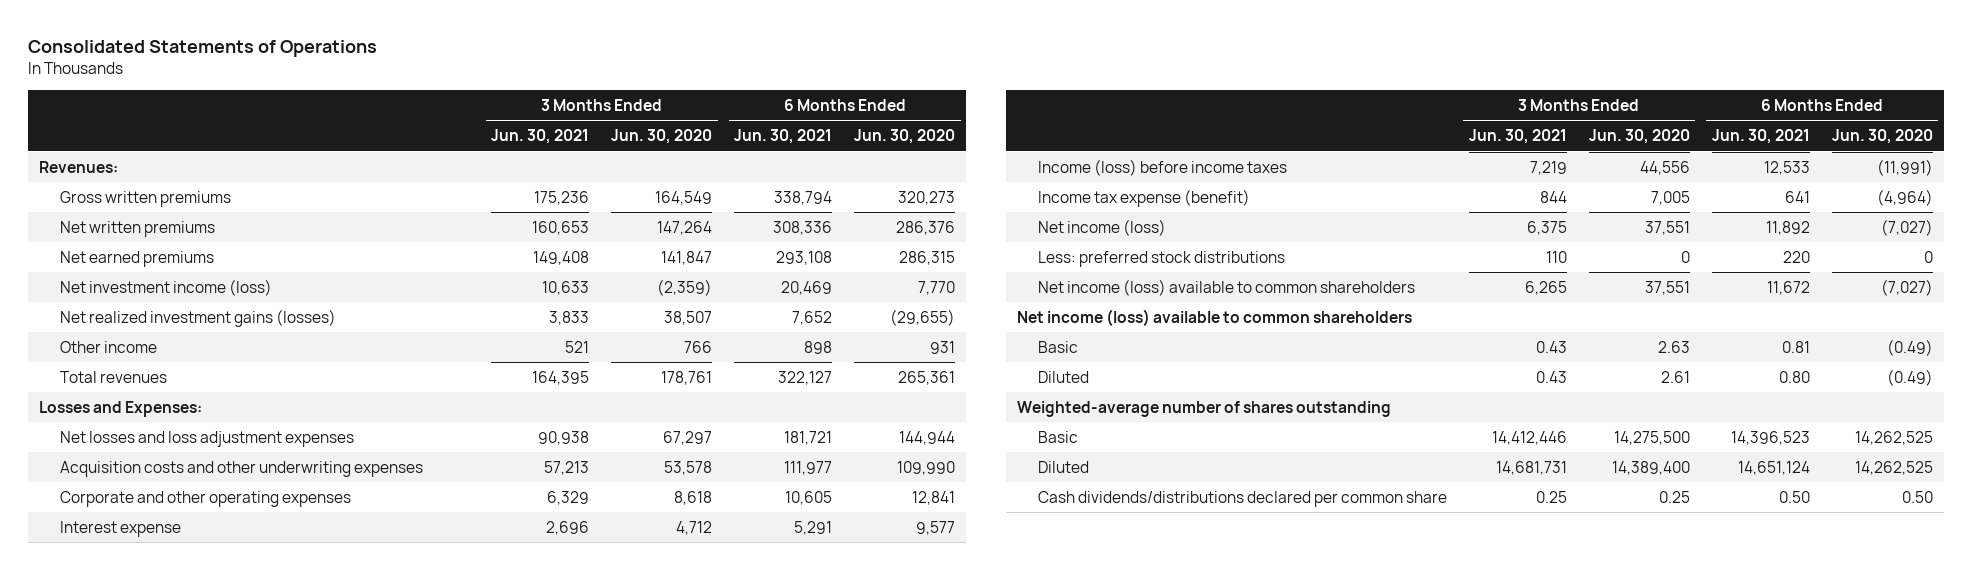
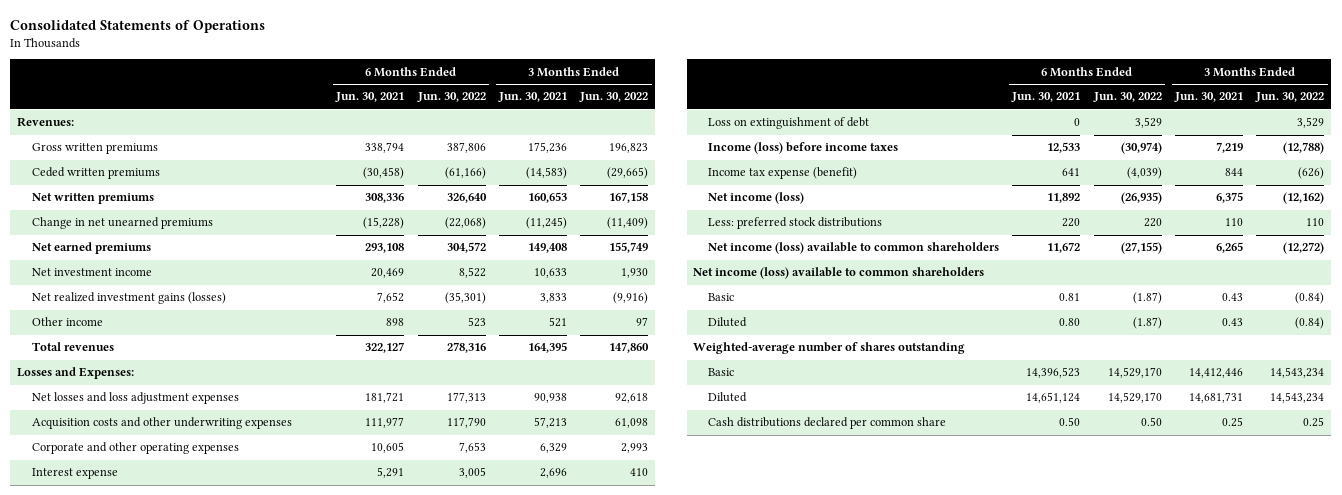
- | 3 Months Ended Jun. 30, 2021 | 3 Months Ended Jun. 30, 2020 | 6 Months Ended Jun. 30, 2021 | 6 Months Ended Jun. 30, 2020
+ | 6 Months Ended Jun. 30, 2021 | 6 Months Ended Jun. 30, 2022 | 3 Months Ended Jun. 30, 2021 | 3 Months Ended Jun. 30, 2022
+ Ceded written premiums | (30,458) | (61,166) | (14,583) | (29,665)
+ Change in net unearned premiums | (15,228) | (22,068) | (11,245) | (11,409)
- Net investment income (loss) | 10,633 | (2,359) | 20,469 | 7,770
+ Net investment income | 20,469 | 8,522 | 10,633 | 1,930
+ Loss on extinguishment of debt | 0 | 3,529 | | 3,529
- Cash dividends/distributions declared per common share | 0.25 | 0.25 | 0.50 | 0.50
+ Cash distributions declared per common share | 0.50 | 0.50 | 0.25 | 0.25

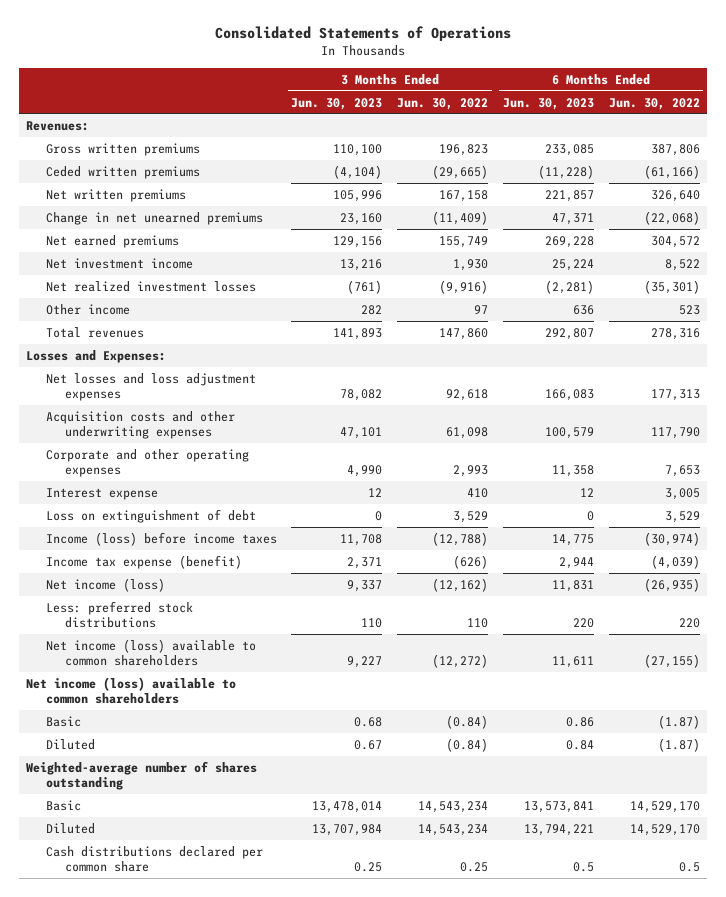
- | 6 Months Ended Jun. 30, 2021 | 6 Months Ended Jun. 30, 2022 | 3 Months Ended Jun. 30, 2021 | 3 Months Ended Jun. 30, 2022
+ | 3 Months Ended Jun. 30, 2023 | 3 Months Ended Jun. 30, 2022 | 6 Months Ended Jun. 30, 2023 | 6 Months Ended Jun. 30, 2022
- Net realized investment gains (losses) | 7,652 | (35,301) | 3,833 | (9,916)
+ Net realized investment losses | (761) | (9,916) | (2,281) | (35,301)
- Cash distributions declared per common share | 0.50 | 0.50 | 0.25 | 0.25
+ Cash distributions declared per common share | 0.25 | 0.25 | 0.5 | 0.5

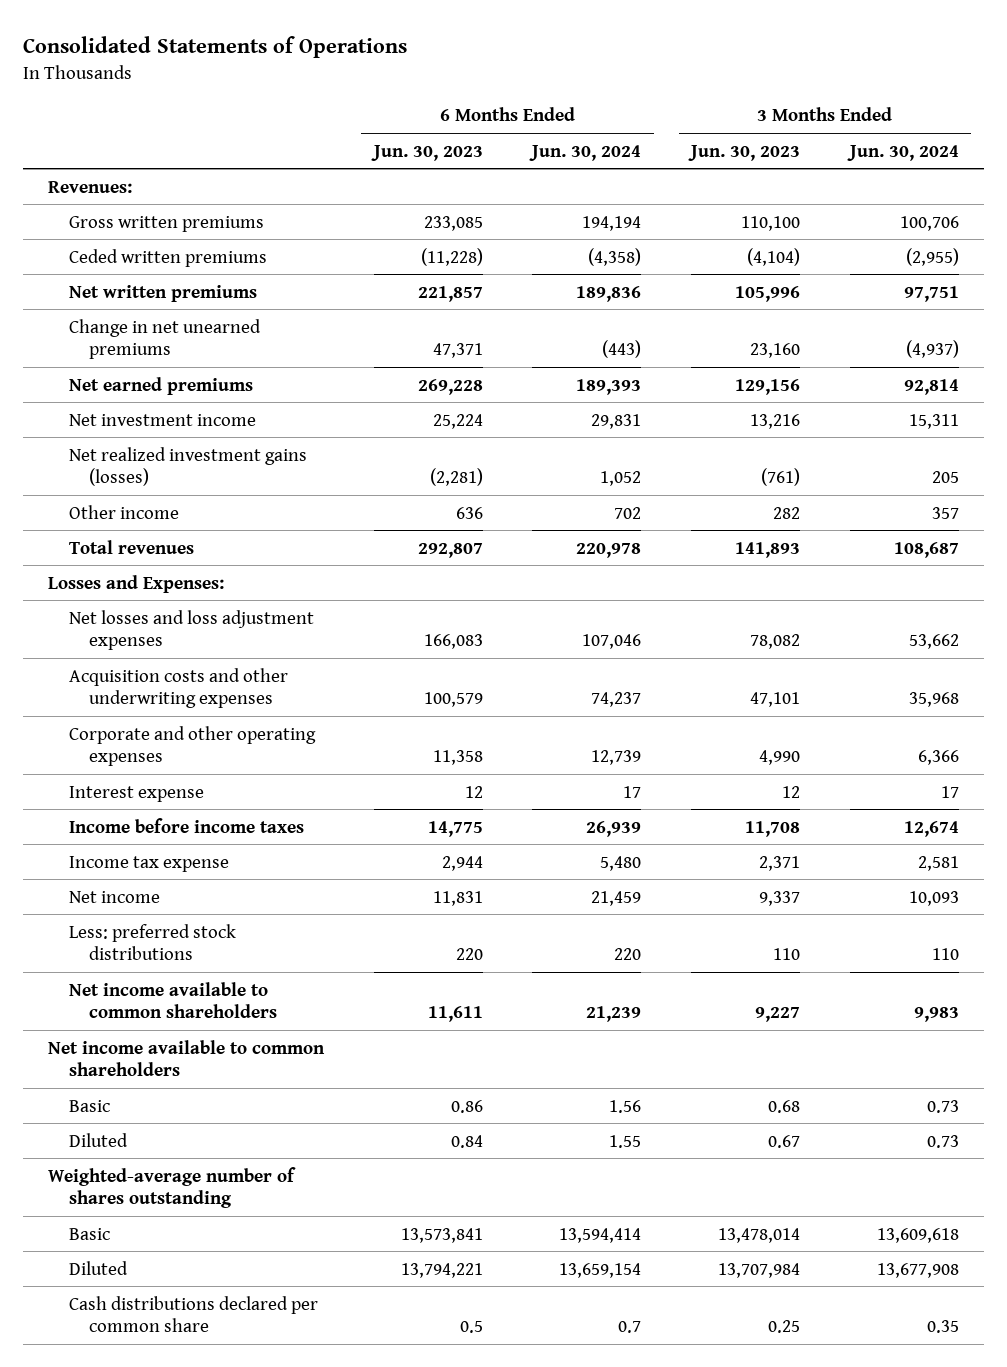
- | 3 Months Ended Jun. 30, 2023 | 3 Months Ended Jun. 30, 2022 | 6 Months Ended Jun. 30, 2023 | 6 Months Ended Jun. 30, 2022
+ | 6 Months Ended Jun. 30, 2023 | 6 Months Ended Jun. 30, 2024 | 3 Months Ended Jun. 30, 2023 | 3 Months Ended Jun. 30, 2024
- Net realized investment losses | (761) | (9,916) | (2,281) | (35,301)
+ Net realized investment gains (losses) | (2,281) | 1,052 | (761) | 205
- Loss on extinguishment of debt | 0 | 3,529 | 0 | 3,529
- Income (loss) before income taxes | 11,708 | (12,788) | 14,775 | (30,974)
- Income tax expense (benefit) | 2,371 | (626) | 2,944 | (4,039)
- Net income (loss) | 9,337 | (12,162) | 11,831 | (26,935)
+ Income before income taxes | 14,775 | 26,939 | 11,708 | 12,674
+ Income tax expense | 2,944 | 5,480 | 2,371 | 2,581
+ Net income | 11,831 | 21,459 | 9,337 | 10,093
- Net income (loss) available to common shareholders | 9,227 | (12,272) | 11,611 | (27,155)
- Net income (loss) available to common shareholders
+ Net income available to common shareholders | 11,611 | 21,239 | 9,227 | 9,983
+ Net income available to common shareholders

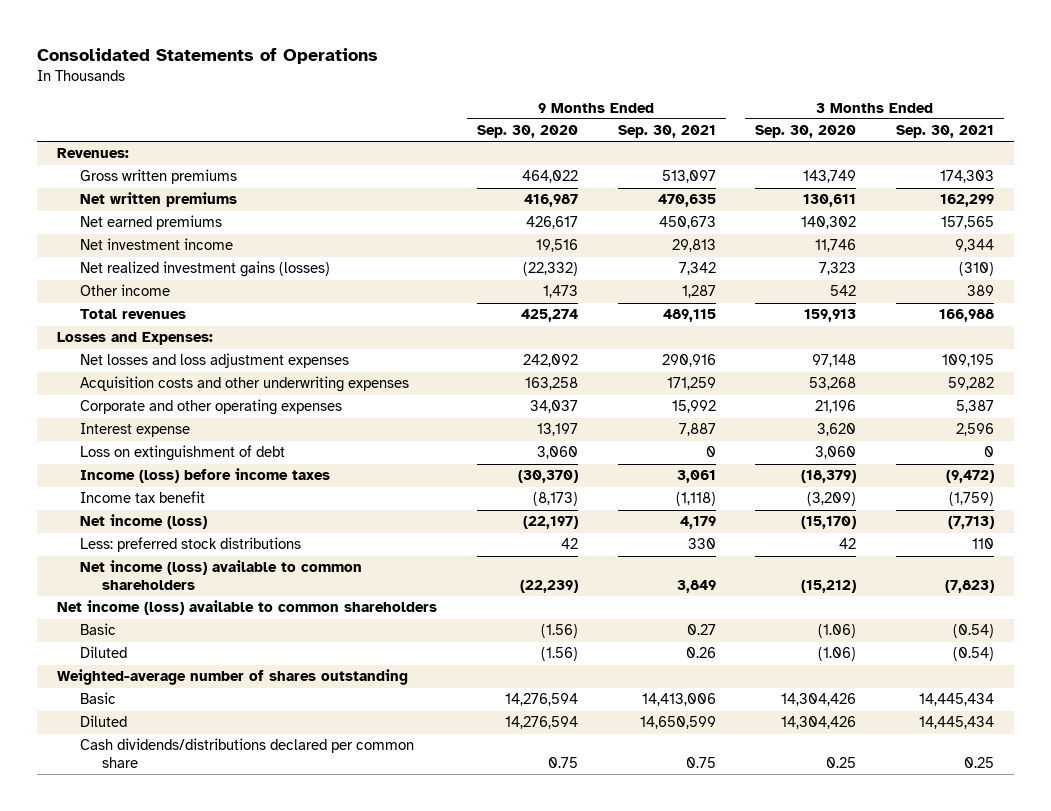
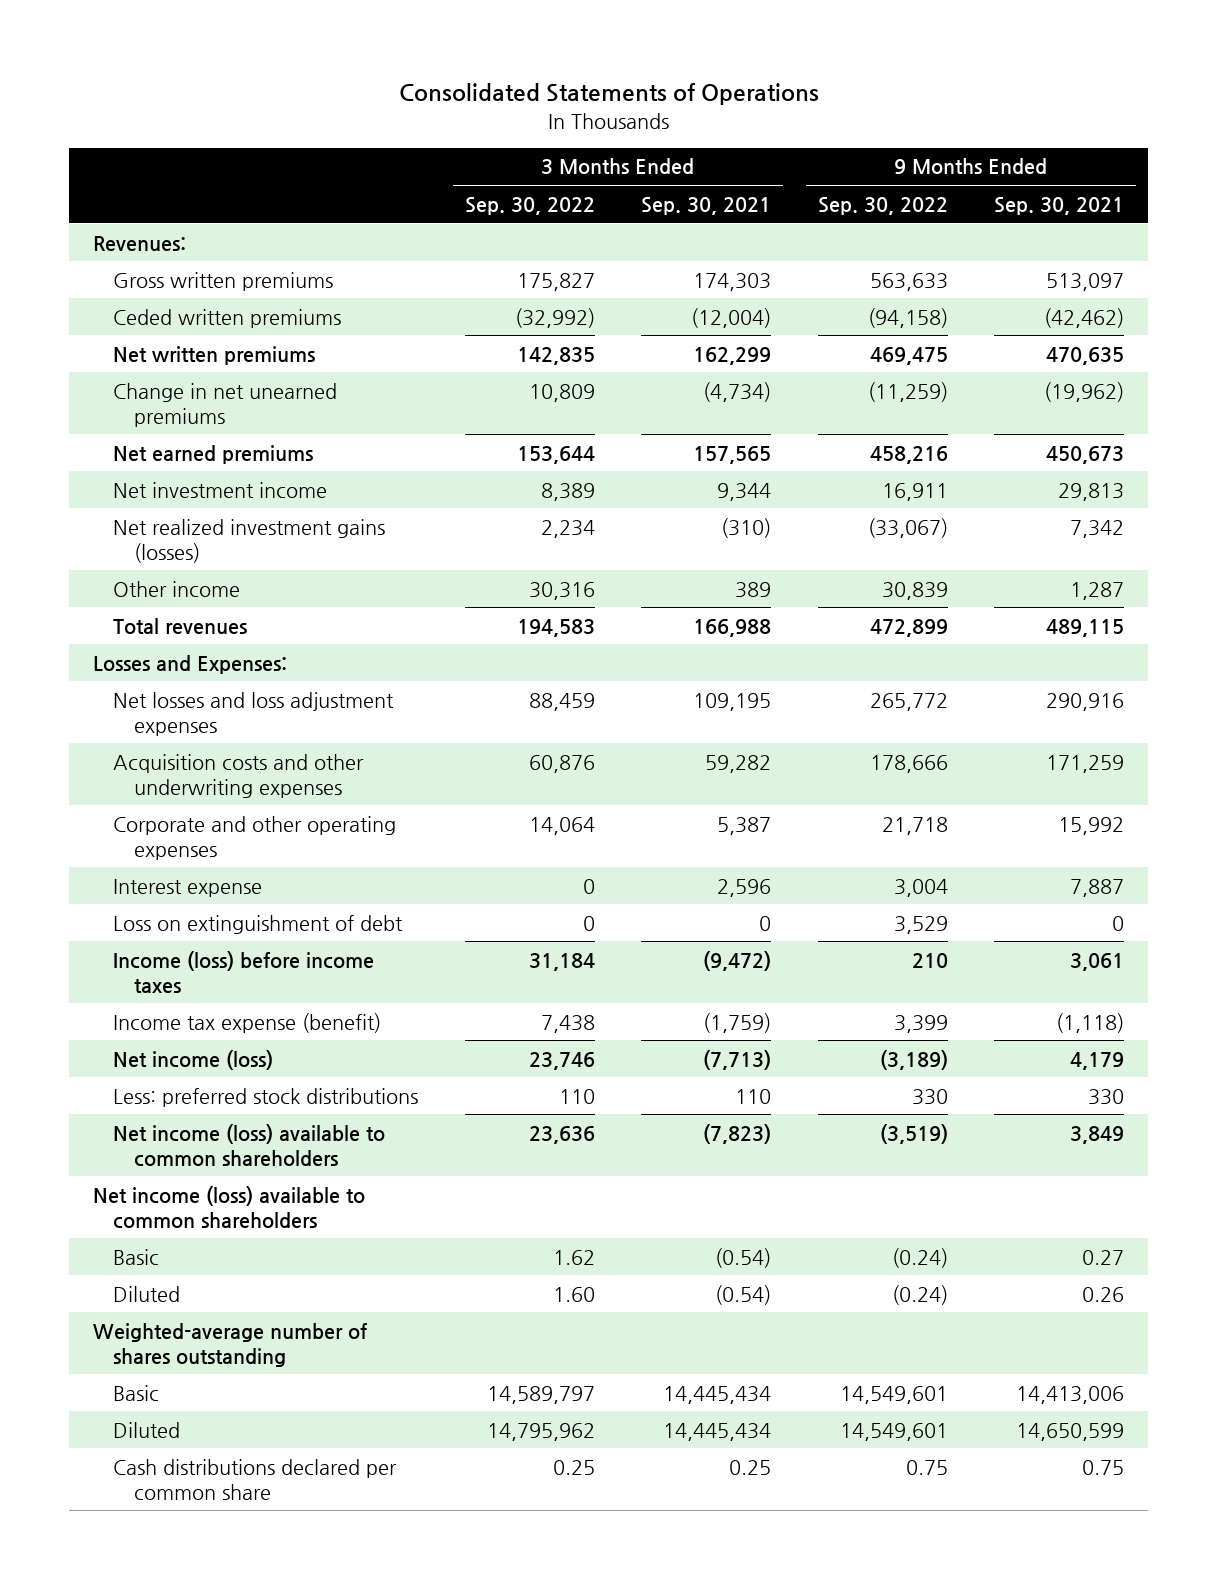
- | 9 Months Ended Sep. 30, 2020 | 9 Months Ended Sep. 30, 2021 | 3 Months Ended Sep. 30, 2020 | 3 Months Ended Sep. 30, 2021
+ | 3 Months Ended Sep. 30, 2022 | 3 Months Ended Sep. 30, 2021 | 9 Months Ended Sep. 30, 2022 | 9 Months Ended Sep. 30, 2021
+ Ceded written premiums | (32,992) | (12,004) | (94,158) | (42,462)
+ Change in net unearned premiums | 10,809 | (4,734) | (11,259) | (19,962)
- Income tax benefit | (8,173) | (1,118) | (3,209) | (1,759)
+ Income tax expense (benefit) | 7,438 | (1,759) | 3,399 | (1,118)
- Cash dividends/distributions declared per common share | 0.75 | 0.75 | 0.25 | 0.25
+ Cash distributions declared per common share | 0.25 | 0.25 | 0.75 | 0.75

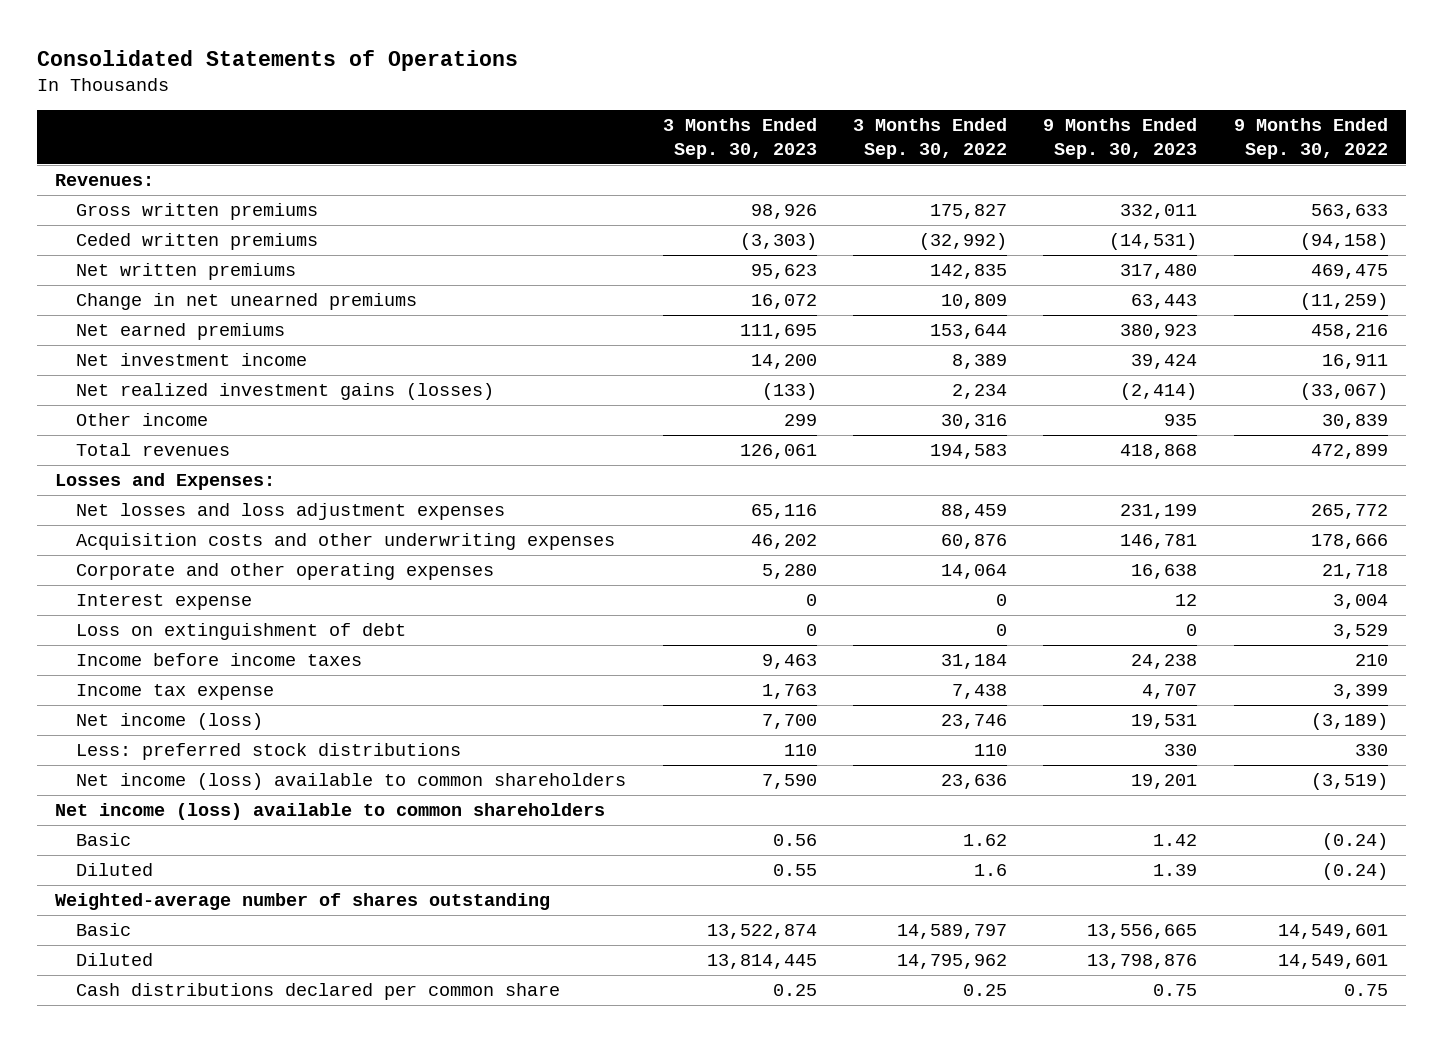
- | 3 Months Ended Sep. 30, 2022 | 3 Months Ended Sep. 30, 2021 | 9 Months Ended Sep. 30, 2022 | 9 Months Ended Sep. 30, 2021
+ | 3 Months Ended Sep. 30, 2023 | 3 Months Ended Sep. 30, 2022 | 9 Months Ended Sep. 30, 2023 | 9 Months Ended Sep. 30, 2022
- Income (loss) before income taxes | 31,184 | (9,472) | 210 | 3,061
- Income tax expense (benefit) | 7,438 | (1,759) | 3,399 | (1,118)
+ Income before income taxes | 9,463 | 31,184 | 24,238 | 210
+ Income tax expense | 1,763 | 7,438 | 4,707 | 3,399
- Diluted | 1.60 | (0.54) | (0.24) | 0.26
+ Diluted | 0.55 | 1.6 | 1.39 | (0.24)

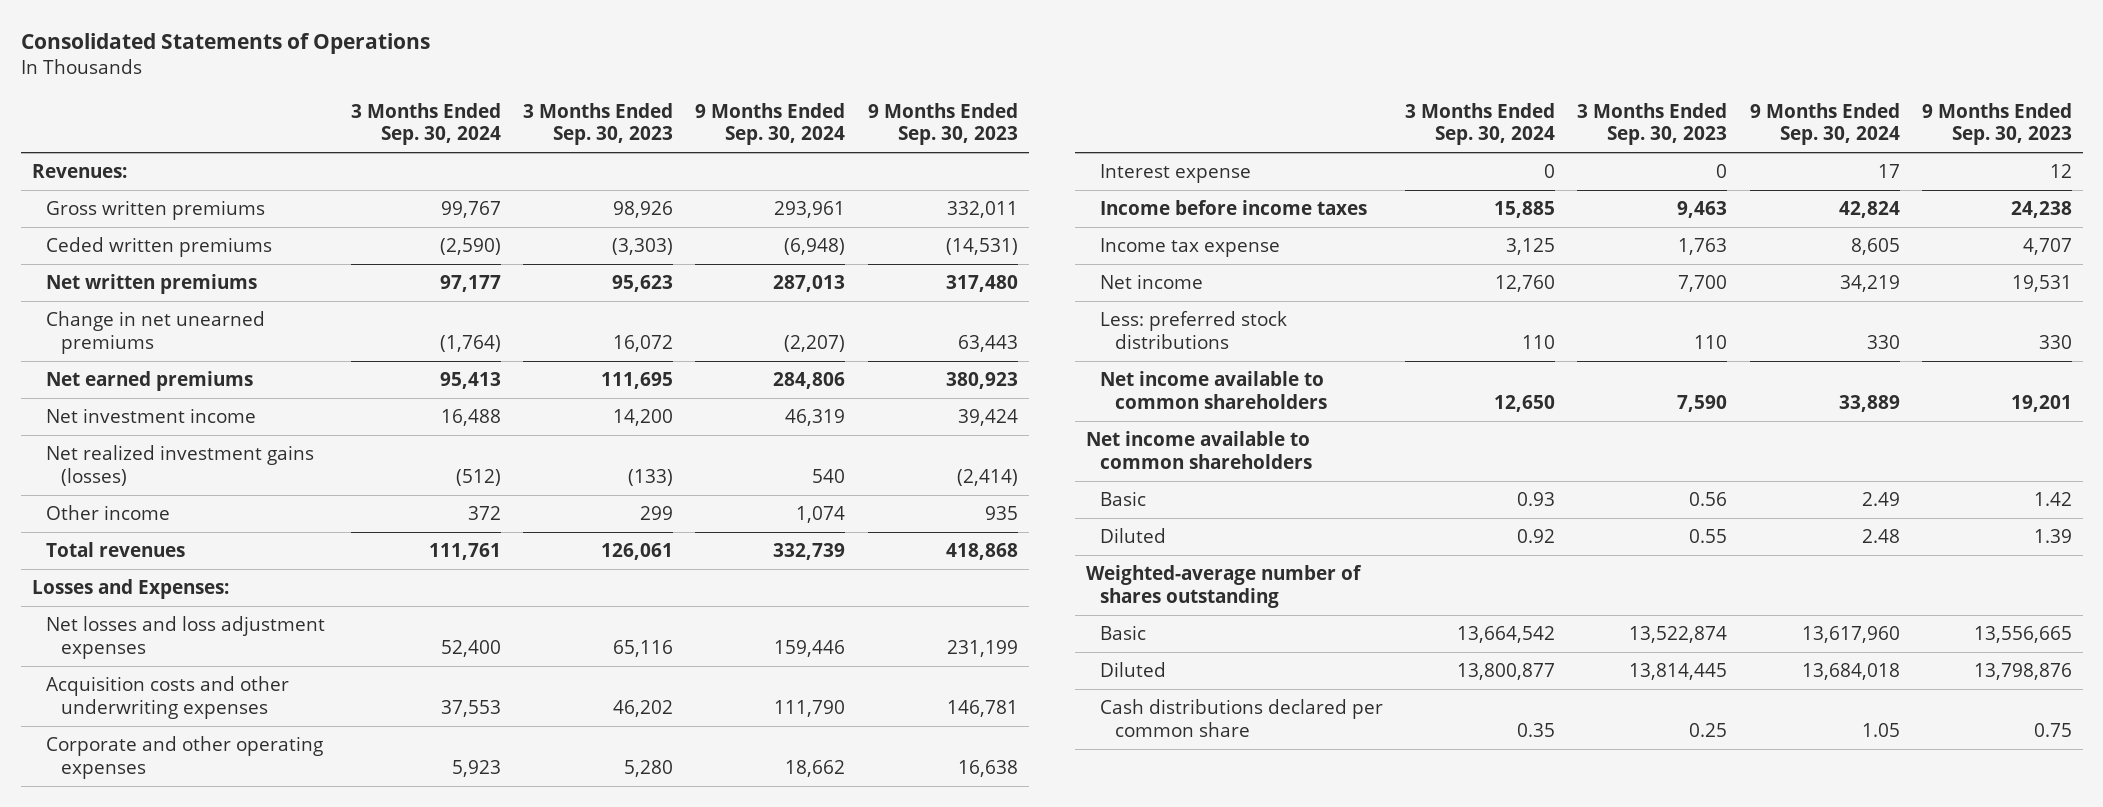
- | 3 Months Ended Sep. 30, 2023 | 3 Months Ended Sep. 30, 2022 | 9 Months Ended Sep. 30, 2023 | 9 Months Ended Sep. 30, 2022
+ | 3 Months Ended Sep. 30, 2024 | 3 Months Ended Sep. 30, 2023 | 9 Months Ended Sep. 30, 2024 | 9 Months Ended Sep. 30, 2023
- Loss on extinguishment of debt | 0 | 0 | 0 | 3,529
- Net income (loss) | 7,700 | 23,746 | 19,531 | (3,189)
+ Net income | 12,760 | 7,700 | 34,219 | 19,531
- Net income (loss) available to common shareholders | 7,590 | 23,636 | 19,201 | (3,519)
- Net income (loss) available to common shareholders
+ Net income available to common shareholders | 12,650 | 7,590 | 33,889 | 19,201
+ Net income available to common shareholders

